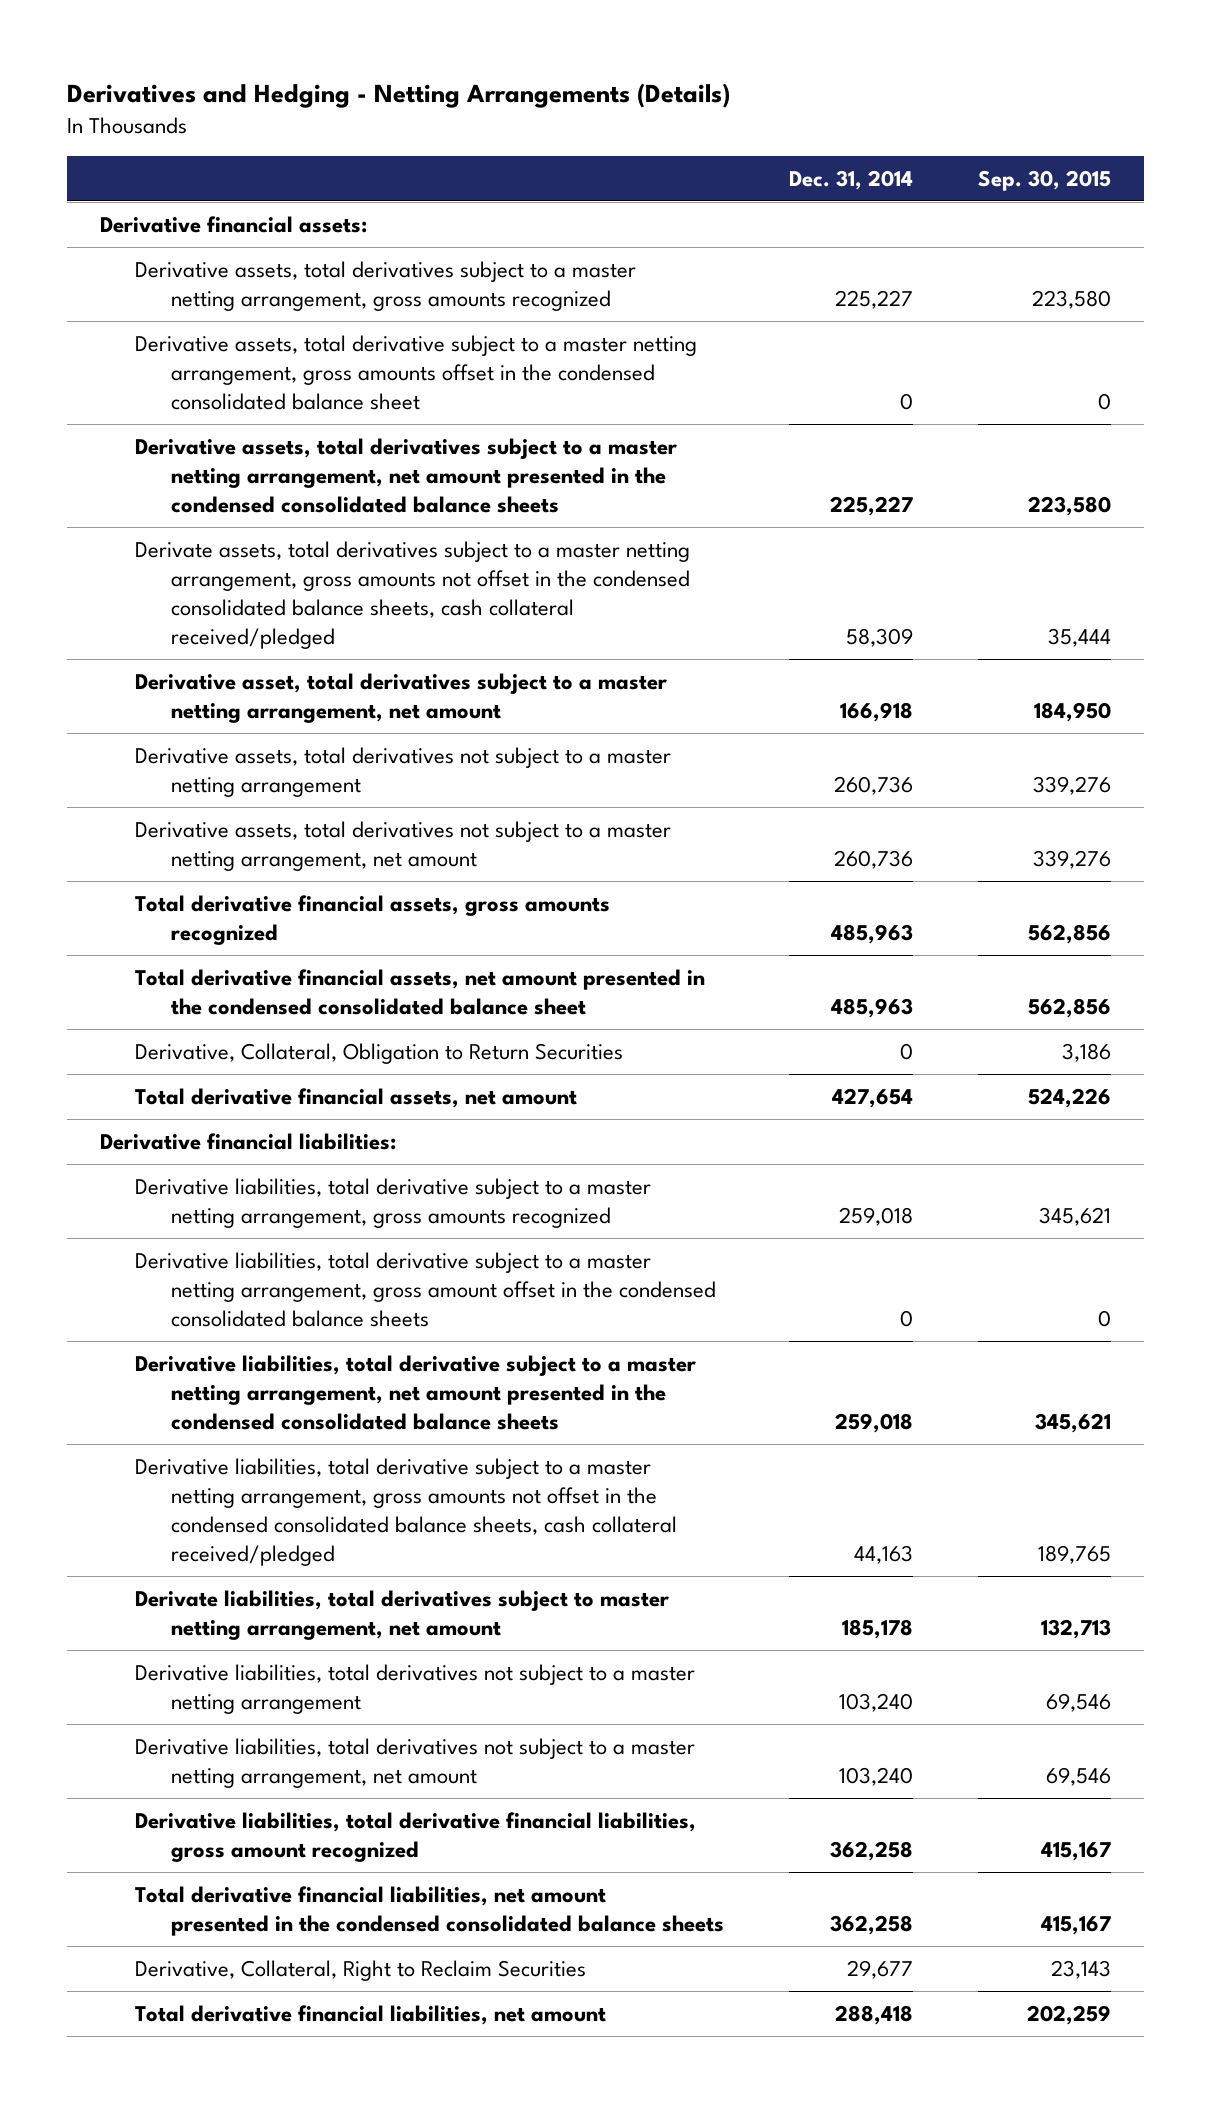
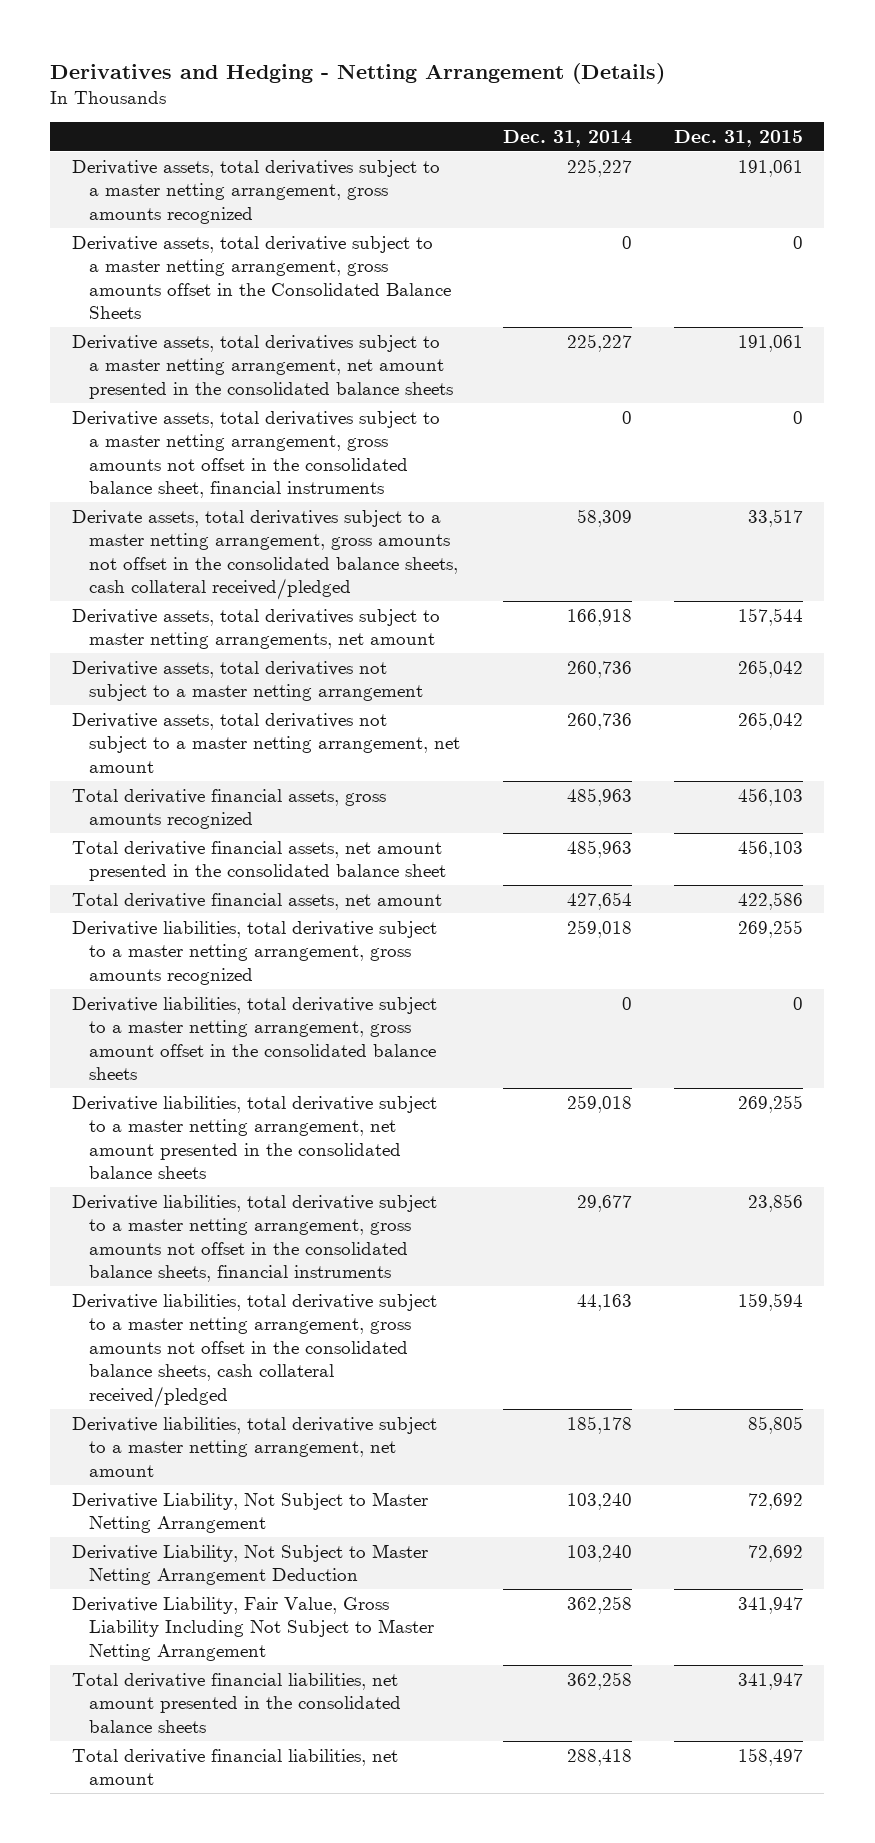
- Derivatives and Hedging - Netting Arrangements (Details)
+ Derivatives and Hedging - Netting Arrangement (Details)
- | Dec. 31, 2014 | Sep. 30, 2015
+ | Dec. 31, 2014 | Dec. 31, 2015
- Derivative financial assets:
- Derivative assets, total derivative subject to a master netting arrangement, gross amounts offset in the condensed consolidated balance sheet | 0 | 0
- Derivative assets, total derivatives subject to a master netting arrangement, net amount presented in the condensed consolidated balance sheets | 225,227 | 223,580
- Derivate assets, total derivatives subject to a master netting arrangement, gross amounts not offset in the condensed consolidated balance sheets, cash collateral received/pledged | 58,309 | 35,444
- Derivative asset, total derivatives subject to a master netting arrangement, net amount | 166,918 | 184,950
+ Derivative assets, total derivative subject to a master netting arrangement, gross amounts offset in the Consolidated Balance Sheets | 0 | 0
+ Derivative assets, total derivatives subject to a master netting arrangement, net amount presented in the consolidated balance sheets | 225,227 | 191,061
+ Derivative assets, total derivatives subject to a master netting arrangement, gross amounts not offset in the consolidated balance sheet, financial instruments | 0 | 0
+ Derivate assets, total derivatives subject to a master netting arrangement, gross amounts not offset in the consolidated balance sheets, cash collateral received/pledged | 58,309 | 33,517
+ Derivative assets, total derivatives subject to master netting arrangements, net amount | 166,918 | 157,544
- Total derivative financial assets, net amount presented in the condensed consolidated balance sheet | 485,963 | 562,856
- Derivative, Collateral, Obligation to Return Securities | 0 | 3,186
+ Total derivative financial assets, net amount presented in the consolidated balance sheet | 485,963 | 456,103
- Derivative financial liabilities:
- Derivative liabilities, total derivative subject to a master netting arrangement, gross amount offset in the condensed consolidated balance sheets | 0 | 0
- Derivative liabilities, total derivative subject to a master netting arrangement, net amount presented in the condensed consolidated balance sheets | 259,018 | 345,621
- Derivative liabilities, total derivative subject to a master netting arrangement, gross amounts not offset in the condensed consolidated balance sheets, cash collateral received/pledged | 44,163 | 189,765
- Derivate liabilities, total derivatives subject to master netting arrangement, net amount | 185,178 | 132,713
- Derivative liabilities, total derivatives not subject to a master netting arrangement | 103,240 | 69,546
- Derivative liabilities, total derivatives not subject to a master netting arrangement, net amount | 103,240 | 69,546
- Derivative liabilities, total derivative financial liabilities, gross amount recognized | 362,258 | 415,167
- Total derivative financial liabilities, net amount presented in the condensed consolidated balance sheets | 362,258 | 415,167
- Derivative, Collateral, Right to Reclaim Securities | 29,677 | 23,143
+ Derivative liabilities, total derivative subject to a master netting arrangement, gross amount offset in the consolidated balance sheets | 0 | 0
+ Derivative liabilities, total derivative subject to a master netting arrangement, net amount presented in the consolidated balance sheets | 259,018 | 269,255
+ Derivative liabilities, total derivative subject to a master netting arrangement, gross amounts not offset in the consolidated balance sheets, financial instruments | 29,677 | 23,856
+ Derivative liabilities, total derivative subject to a master netting arrangement, gross amounts not offset in the consolidated balance sheets, cash collateral received/pledged | 44,163 | 159,594
+ Derivative liabilities, total derivative subject to a master netting arrangement, net amount | 185,178 | 85,805
+ Derivative Liability, Not Subject to Master Netting Arrangement | 103,240 | 72,692
+ Derivative Liability, Not Subject to Master Netting Arrangement Deduction | 103,240 | 72,692
+ Derivative Liability, Fair Value, Gross Liability Including Not Subject to Master Netting Arrangement | 362,258 | 341,947
+ Total derivative financial liabilities, net amount presented in the consolidated balance sheets | 362,258 | 341,947

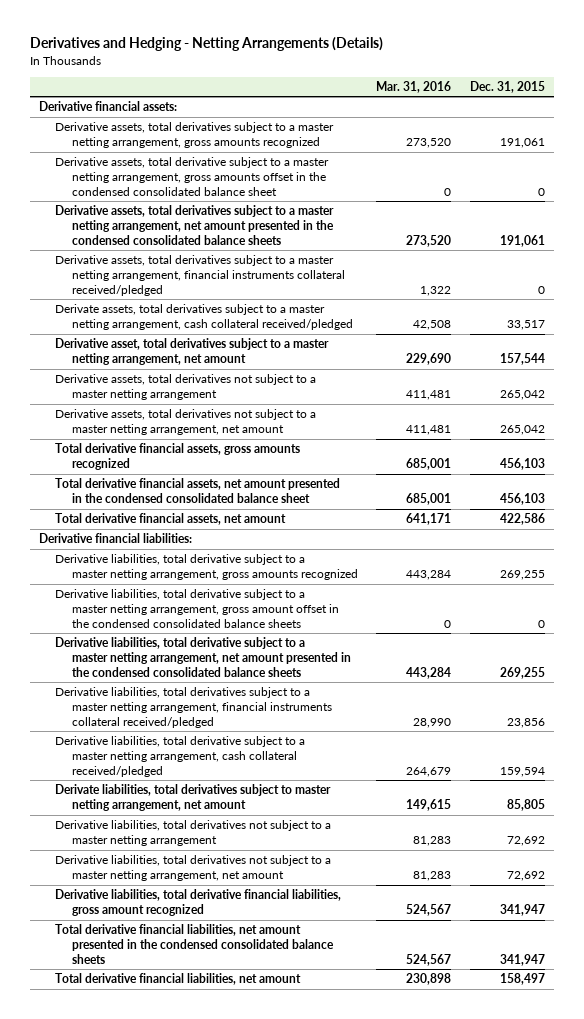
- Derivatives and Hedging - Netting Arrangement (Details)
+ Derivatives and Hedging - Netting Arrangements (Details)
- | Dec. 31, 2014 | Dec. 31, 2015
+ | Mar. 31, 2016 | Dec. 31, 2015
+ Derivative financial assets:
- Derivative assets, total derivative subject to a master netting arrangement, gross amounts offset in the Consolidated Balance Sheets | 0 | 0
- Derivative assets, total derivatives subject to a master netting arrangement, net amount presented in the consolidated balance sheets | 225,227 | 191,061
- Derivative assets, total derivatives subject to a master netting arrangement, gross amounts not offset in the consolidated balance sheet, financial instruments | 0 | 0
- Derivate assets, total derivatives subject to a master netting arrangement, gross amounts not offset in the consolidated balance sheets, cash collateral received/pledged | 58,309 | 33,517
- Derivative assets, total derivatives subject to master netting arrangements, net amount | 166,918 | 157,544
+ Derivative assets, total derivative subject to a master netting arrangement, gross amounts offset in the condensed consolidated balance sheet | 0 | 0
+ Derivative assets, total derivatives subject to a master netting arrangement, net amount presented in the condensed consolidated balance sheets | 273,520 | 191,061
+ Derivative assets, total derivatives subject to a master netting arrangement, financial instruments collateral received/pledged | 1,322 | 0
+ Derivate assets, total derivatives subject to a master netting arrangement, cash collateral received/pledged | 42,508 | 33,517
+ Derivative asset, total derivatives subject to a master netting arrangement, net amount | 229,690 | 157,544
- Total derivative financial assets, net amount presented in the consolidated balance sheet | 485,963 | 456,103
+ Total derivative financial assets, net amount presented in the condensed consolidated balance sheet | 685,001 | 456,103
+ Derivative financial liabilities:
- Derivative liabilities, total derivative subject to a master netting arrangement, gross amount offset in the consolidated balance sheets | 0 | 0
- Derivative liabilities, total derivative subject to a master netting arrangement, net amount presented in the consolidated balance sheets | 259,018 | 269,255
- Derivative liabilities, total derivative subject to a master netting arrangement, gross amounts not offset in the consolidated balance sheets, financial instruments | 29,677 | 23,856
- Derivative liabilities, total derivative subject to a master netting arrangement, gross amounts not offset in the consolidated balance sheets, cash collateral received/pledged | 44,163 | 159,594
- Derivative liabilities, total derivative subject to a master netting arrangement, net amount | 185,178 | 85,805
- Derivative Liability, Not Subject to Master Netting Arrangement | 103,240 | 72,692
- Derivative Liability, Not Subject to Master Netting Arrangement Deduction | 103,240 | 72,692
- Derivative Liability, Fair Value, Gross Liability Including Not Subject to Master Netting Arrangement | 362,258 | 341,947
- Total derivative financial liabilities, net amount presented in the consolidated balance sheets | 362,258 | 341,947
+ Derivative liabilities, total derivative subject to a master netting arrangement, gross amount offset in the condensed consolidated balance sheets | 0 | 0
+ Derivative liabilities, total derivative subject to a master netting arrangement, net amount presented in the condensed consolidated balance sheets | 443,284 | 269,255
+ Derivative liabilities, total derivatives subject to a master netting arrangement, financial instruments collateral received/pledged | 28,990 | 23,856
+ Derivative liabilities, total derivative subject to a master netting arrangement, cash collateral received/pledged | 264,679 | 159,594
+ Derivate liabilities, total derivatives subject to master netting arrangement, net amount | 149,615 | 85,805
+ Derivative liabilities, total derivatives not subject to a master netting arrangement | 81,283 | 72,692
+ Derivative liabilities, total derivatives not subject to a master netting arrangement, net amount | 81,283 | 72,692
+ Derivative liabilities, total derivative financial liabilities, gross amount recognized | 524,567 | 341,947
+ Total derivative financial liabilities, net amount presented in the condensed consolidated balance sheets | 524,567 | 341,947

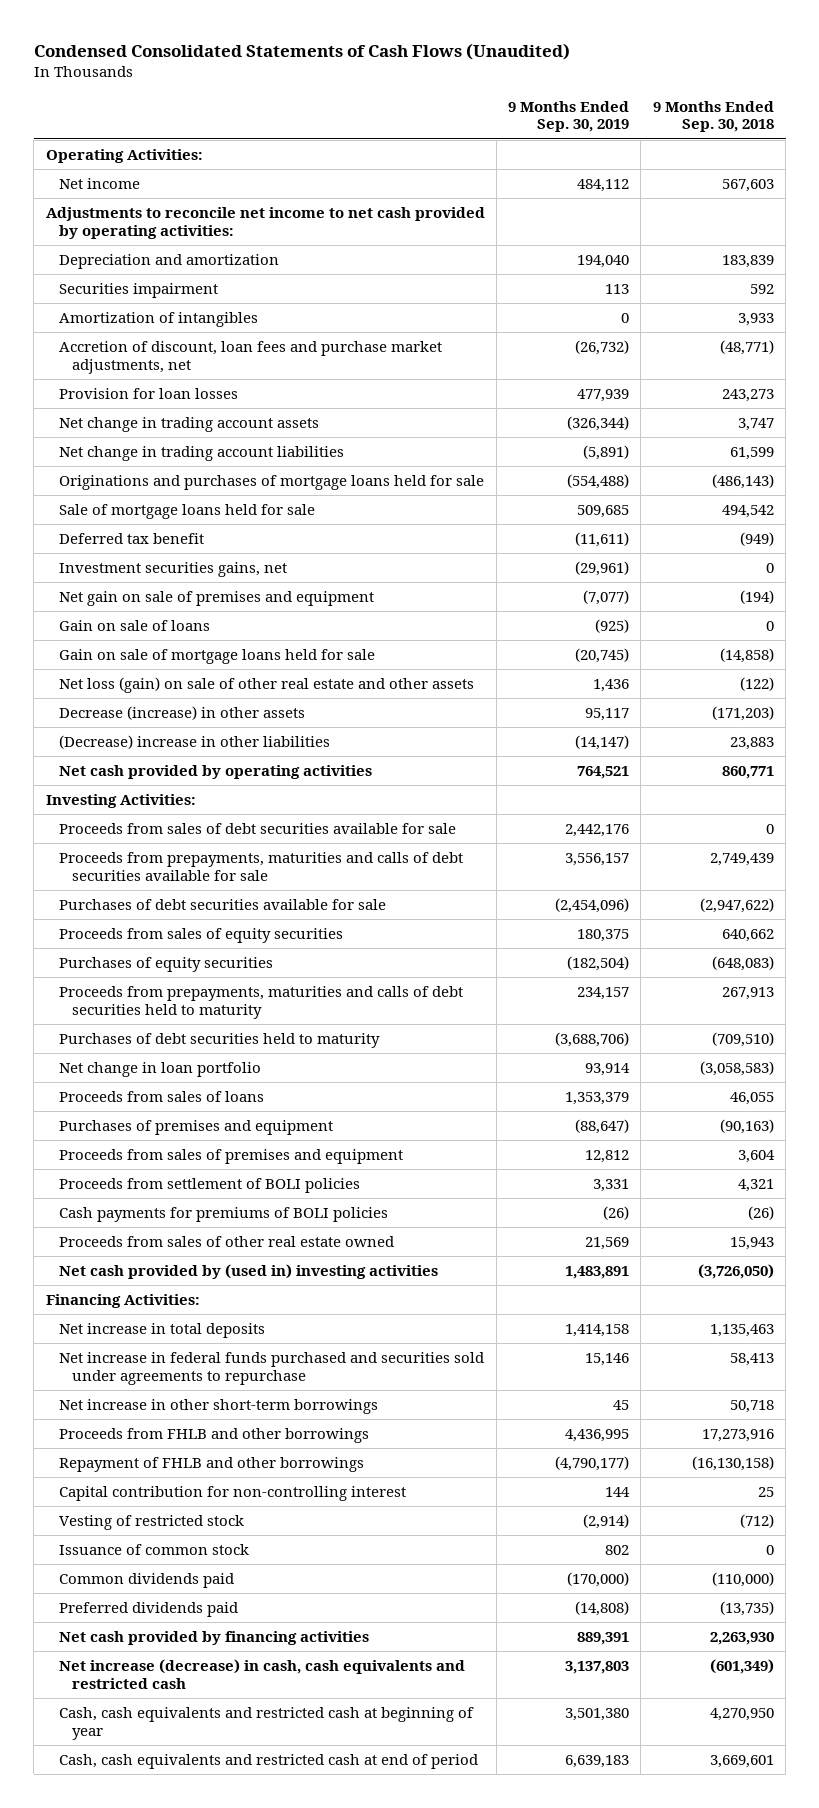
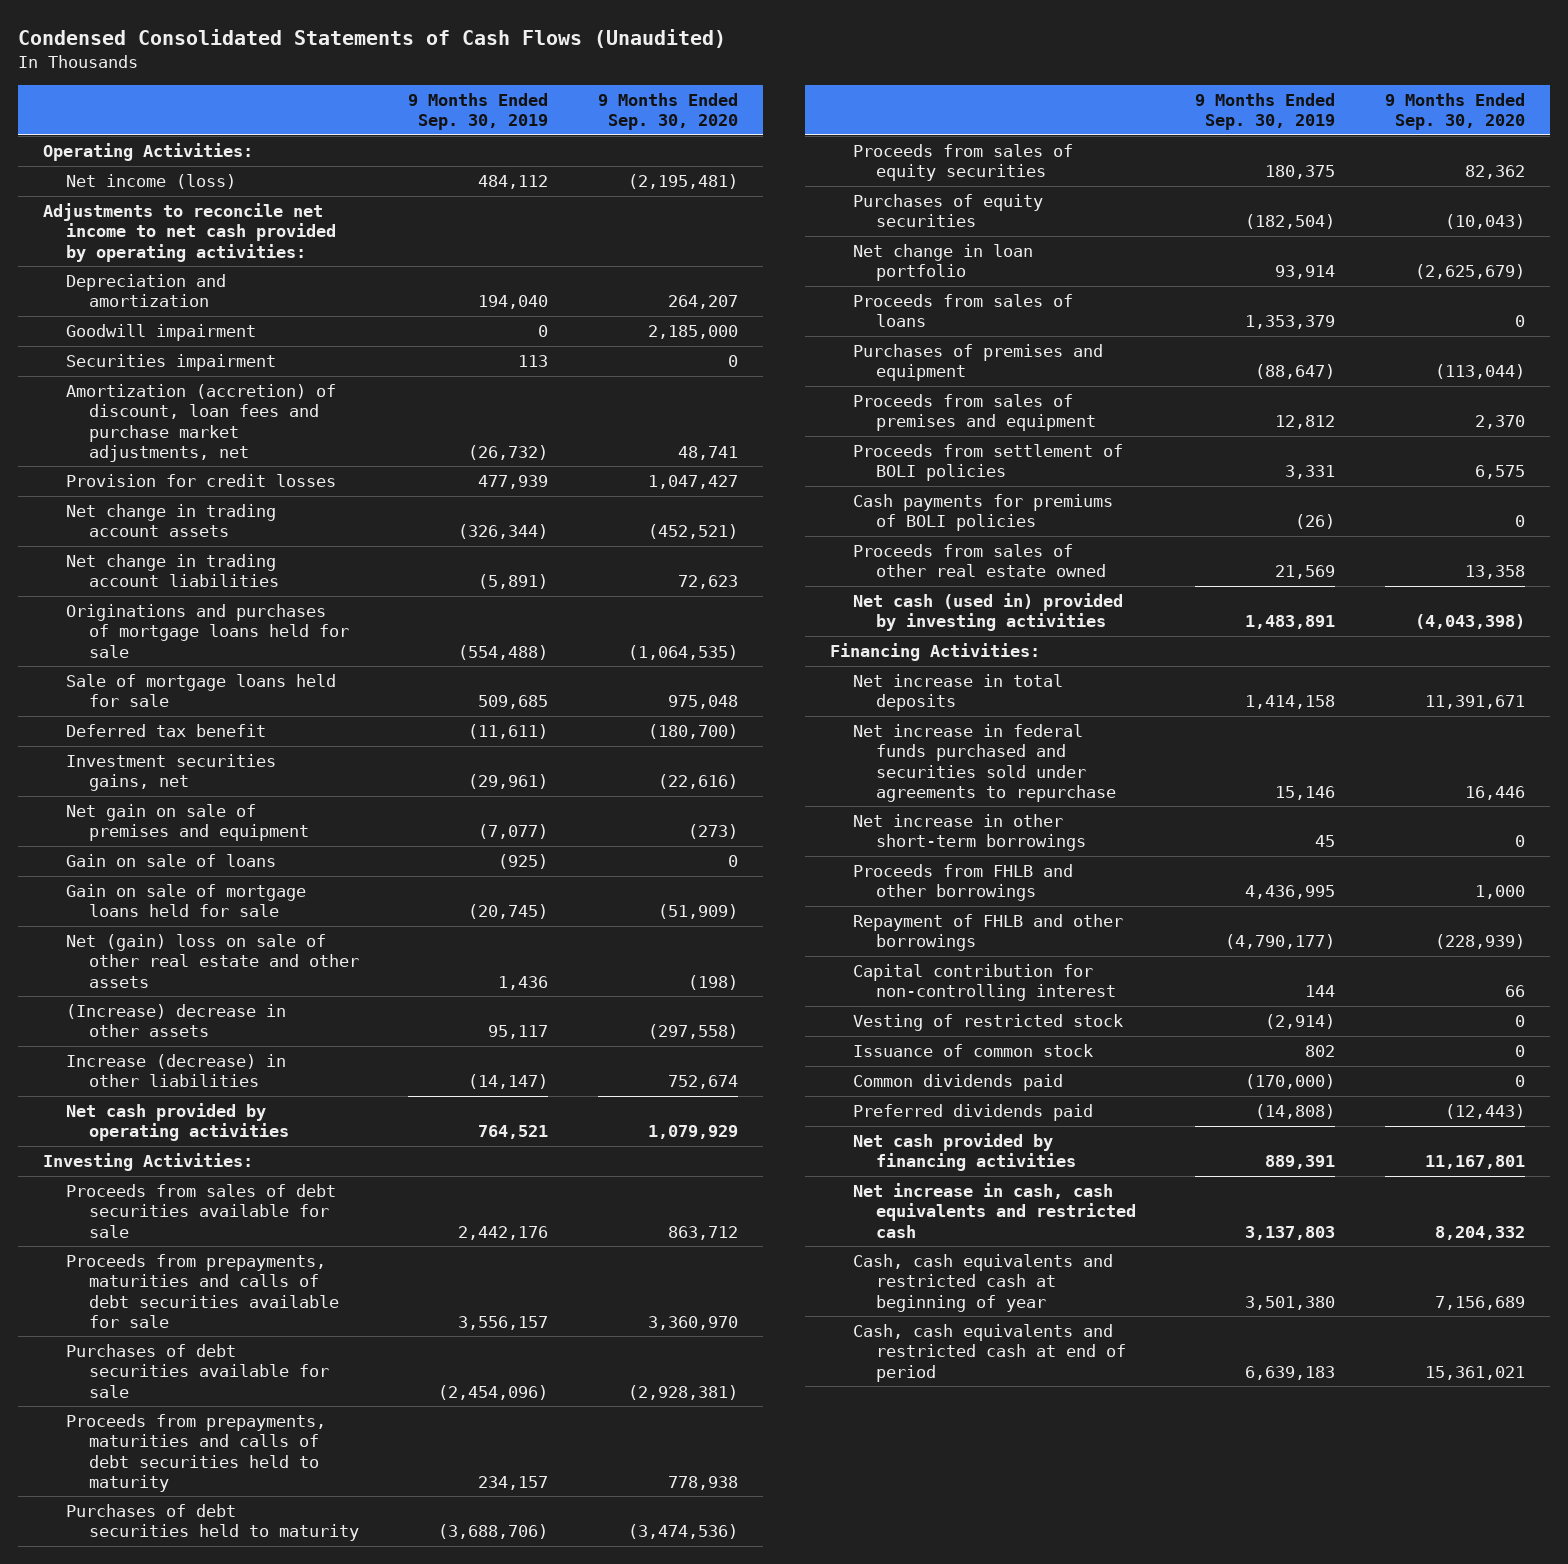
- | 9 Months Ended Sep. 30, 2019 | 9 Months Ended Sep. 30, 2018
+ | 9 Months Ended Sep. 30, 2019 | 9 Months Ended Sep. 30, 2020
- Net income | 484,112 | 567,603
+ Net income (loss) | 484,112 | (2,195,481)
+ Goodwill impairment | 0 | 2,185,000
- Amortization of intangibles | 0 | 3,933
- Accretion of discount, loan fees and purchase market adjustments, net | (26,732) | (48,771)
- Provision for loan losses | 477,939 | 243,273
+ Amortization (accretion) of discount, loan fees and purchase market adjustments, net | (26,732) | 48,741
+ Provision for credit losses | 477,939 | 1,047,427
- Net loss (gain) on sale of other real estate and other assets | 1,436 | (122)
- Decrease (increase) in other assets | 95,117 | (171,203)
- (Decrease) increase in other liabilities | (14,147) | 23,883
+ Net (gain) loss on sale of other real estate and other assets | 1,436 | (198)
+ (Increase) decrease in other assets | 95,117 | (297,558)
+ Increase (decrease) in other liabilities | (14,147) | 752,674
moved down: Proceeds from sales of equity securities | 180,375 | 82,362
moved down: Purchases of equity securities | (182,504) | (10,043)
- Net cash provided by (used in) investing activities | 1,483,891 | (3,726,050)
+ Net cash (used in) provided by investing activities | 1,483,891 | (4,043,398)
- Net increase (decrease) in cash, cash equivalents and restricted cash | 3,137,803 | (601,349)
+ Net increase in cash, cash equivalents and restricted cash | 3,137,803 | 8,204,332

